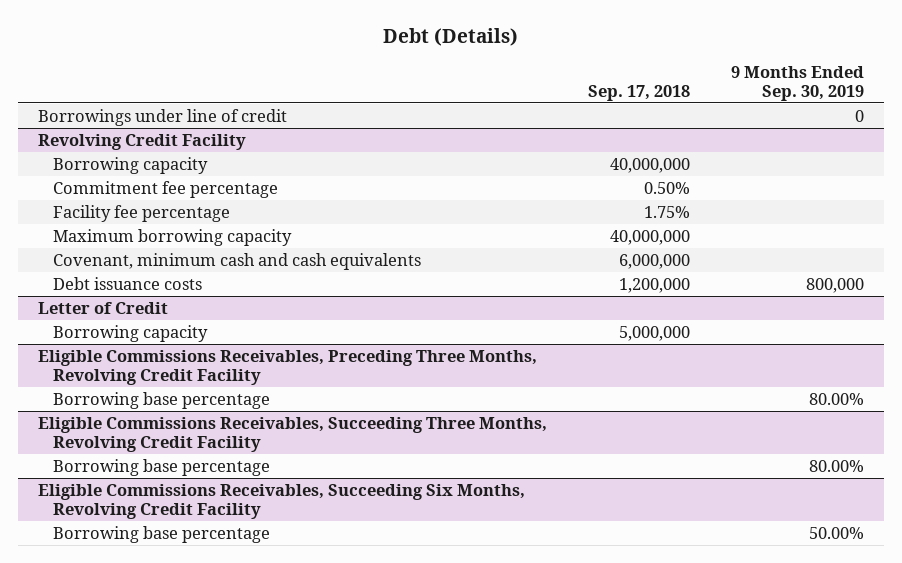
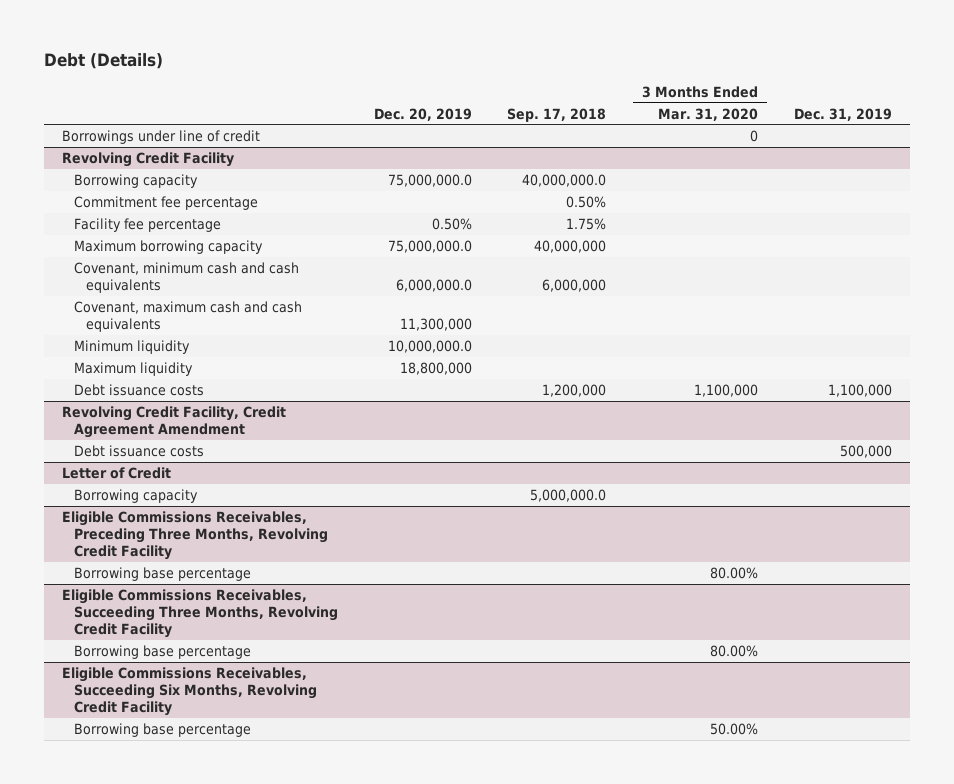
- | Sep. 17, 2018 | 9 Months Ended Sep. 30, 2019
+ | Dec. 20, 2019 | Sep. 17, 2018 | 3 Months Ended Mar. 31, 2020 | Dec. 31, 2019
@ Revolving Credit Facility
- Borrowing capacity | 40,000,000 |
+ Borrowing capacity | 75,000,000.0 | 40,000,000.0 | |
+ Covenant, maximum cash and cash equivalents | 11,300,000 | | |
+ Minimum liquidity | 10,000,000.0 | | |
+ Maximum liquidity | 18,800,000 | | |
+ Revolving Credit Facility, Credit Agreement Amendment
+ Debt issuance costs | | | | 500,000
@ Letter of Credit
- Borrowing capacity | 5,000,000 |
+ Borrowing capacity | | 5,000,000.0 | |

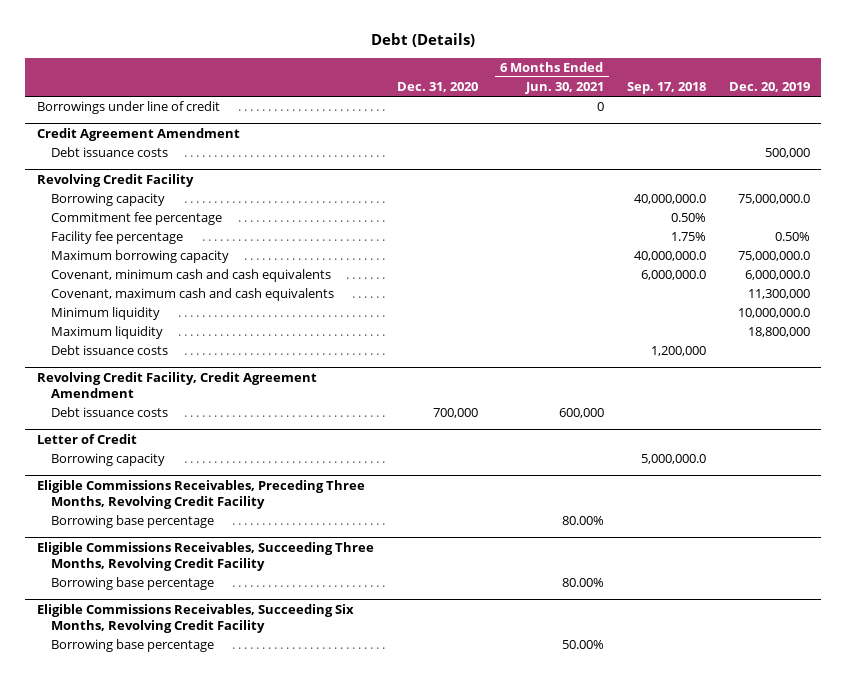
- | Dec. 20, 2019 | Sep. 17, 2018 | 3 Months Ended Mar. 31, 2020 | Dec. 31, 2019
+ | Dec. 31, 2020 | 6 Months Ended Jun. 30, 2021 | Sep. 17, 2018 | Dec. 20, 2019
+ Credit Agreement Amendment
+ Debt issuance costs | | | | 500,000
@ Revolving Credit Facility
- Maximum borrowing capacity | 75,000,000.0 | 40,000,000 | |
- Covenant, minimum cash and cash equivalents | 6,000,000.0 | 6,000,000 | |
+ Maximum borrowing capacity | | | 40,000,000.0 | 75,000,000.0
+ Covenant, minimum cash and cash equivalents | | | 6,000,000.0 | 6,000,000.0

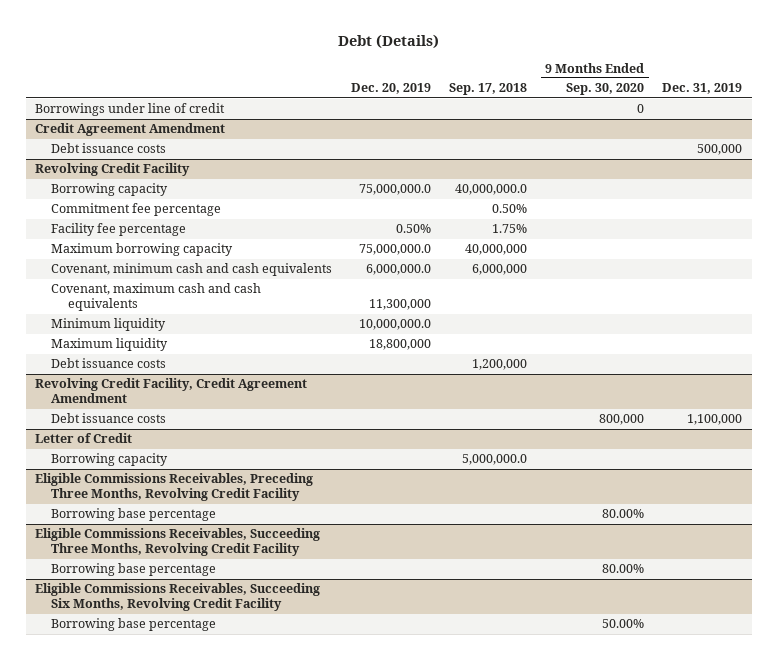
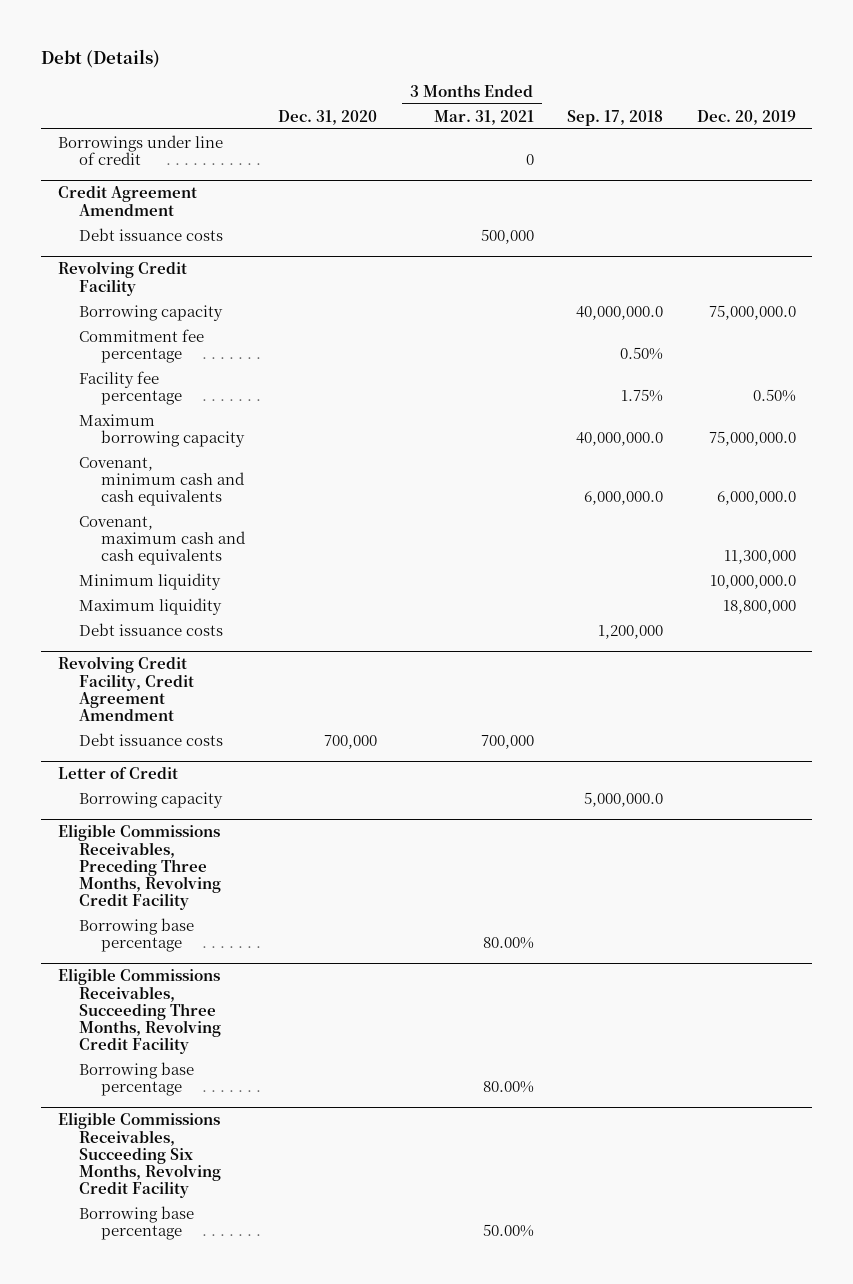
- | Dec. 20, 2019 | Sep. 17, 2018 | 9 Months Ended Sep. 30, 2020 | Dec. 31, 2019
+ | Dec. 31, 2020 | 3 Months Ended Mar. 31, 2021 | Sep. 17, 2018 | Dec. 20, 2019
@ Revolving Credit Facility
- Maximum borrowing capacity | 75,000,000.0 | 40,000,000 | |
- Covenant, minimum cash and cash equivalents | 6,000,000.0 | 6,000,000 | |
+ Maximum borrowing capacity | | | 40,000,000.0 | 75,000,000.0
+ Covenant, minimum cash and cash equivalents | | | 6,000,000.0 | 6,000,000.0

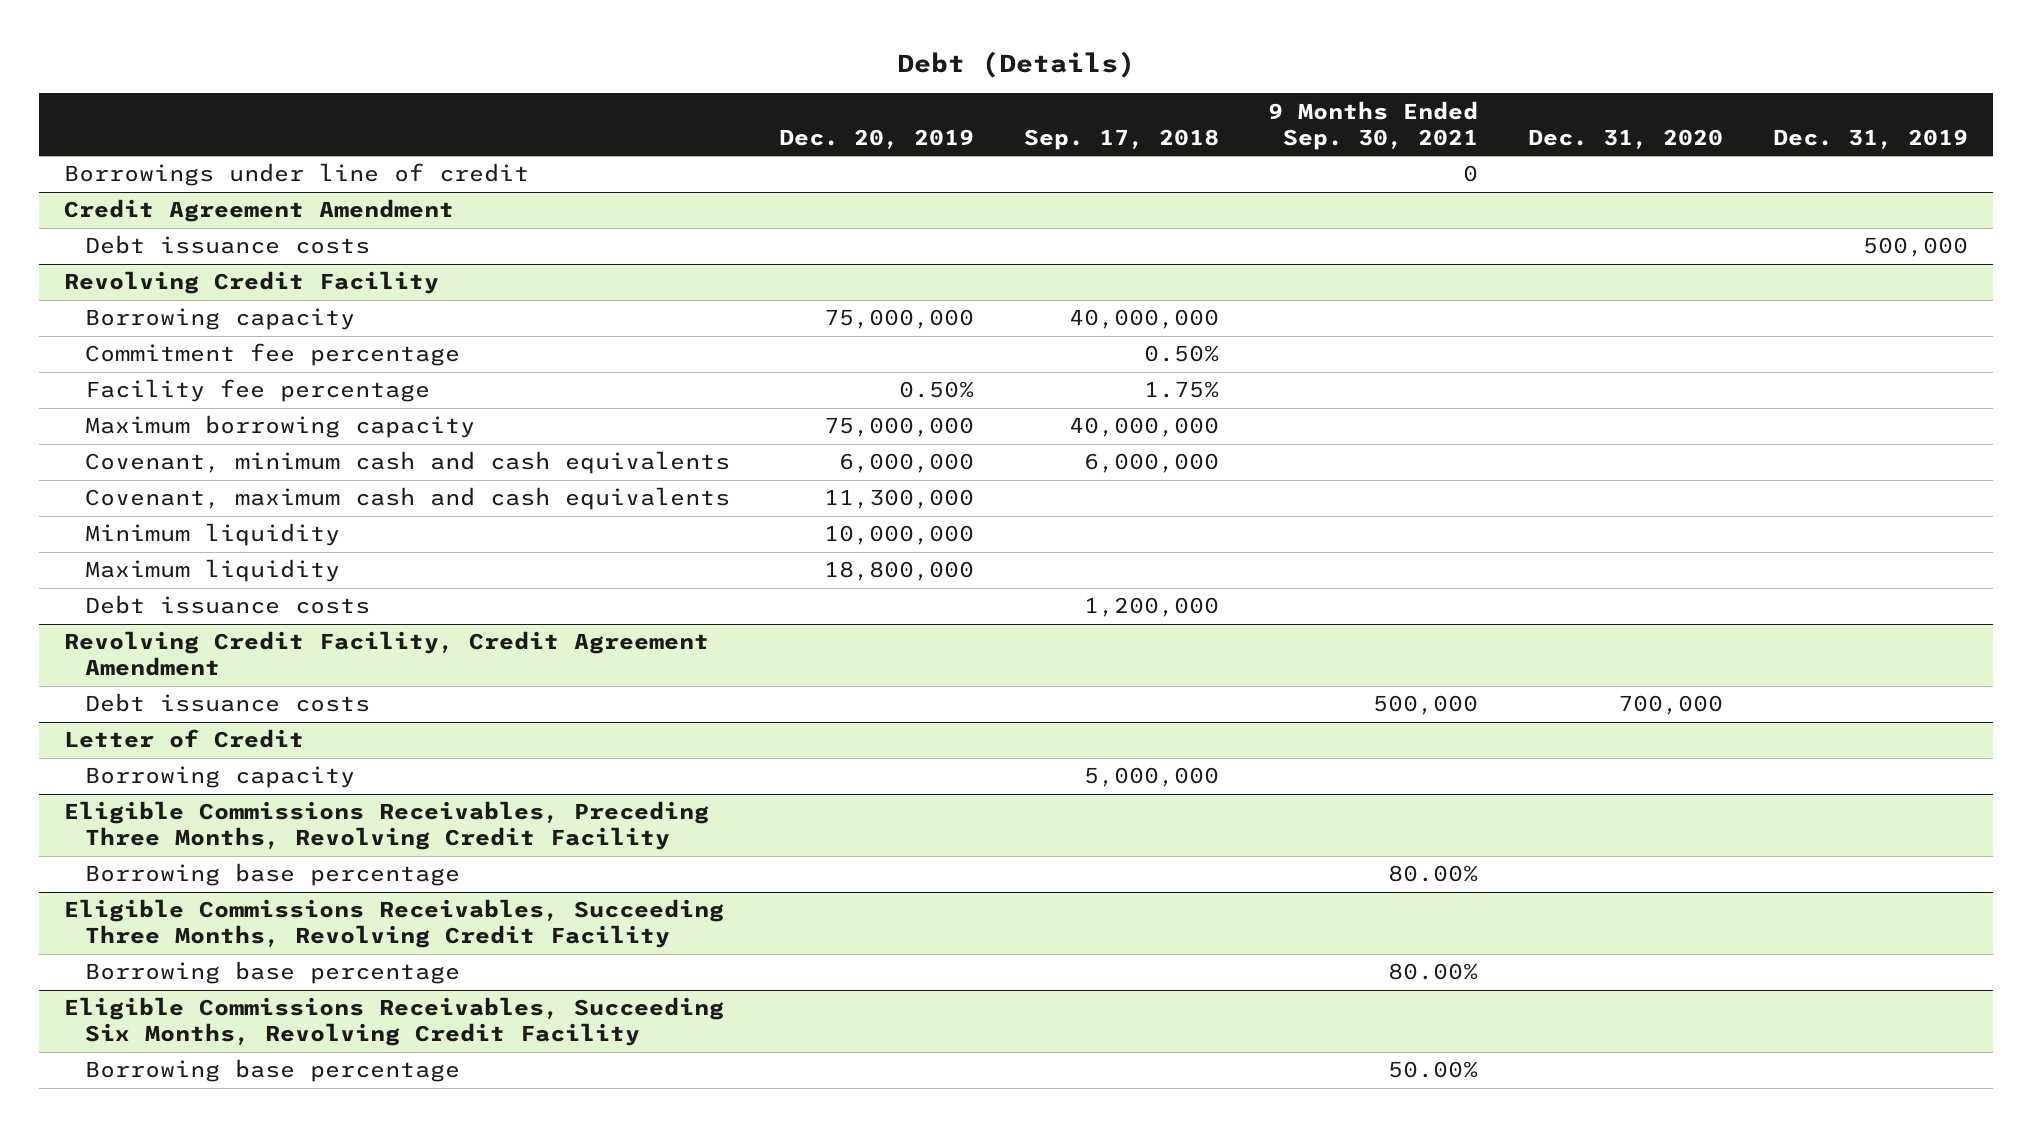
- | Dec. 31, 2020 | 3 Months Ended Mar. 31, 2021 | Sep. 17, 2018 | Dec. 20, 2019
+ | Dec. 20, 2019 | Sep. 17, 2018 | 9 Months Ended Sep. 30, 2021 | Dec. 31, 2020 | Dec. 31, 2019
@ Revolving Credit Facility
- Borrowing capacity | | | 40,000,000.0 | 75,000,000.0
+ Borrowing capacity | 75,000,000 | 40,000,000 | | |
- Maximum borrowing capacity | | | 40,000,000.0 | 75,000,000.0
- Covenant, minimum cash and cash equivalents | | | 6,000,000.0 | 6,000,000.0
+ Maximum borrowing capacity | 75,000,000 | 40,000,000 | | |
+ Covenant, minimum cash and cash equivalents | 6,000,000 | 6,000,000 | | |
- Minimum liquidity | | | | 10,000,000.0
+ Minimum liquidity | 10,000,000 | | | |
@ Letter of Credit
- Borrowing capacity | | | 5,000,000.0 |
+ Borrowing capacity | | 5,000,000 | | |

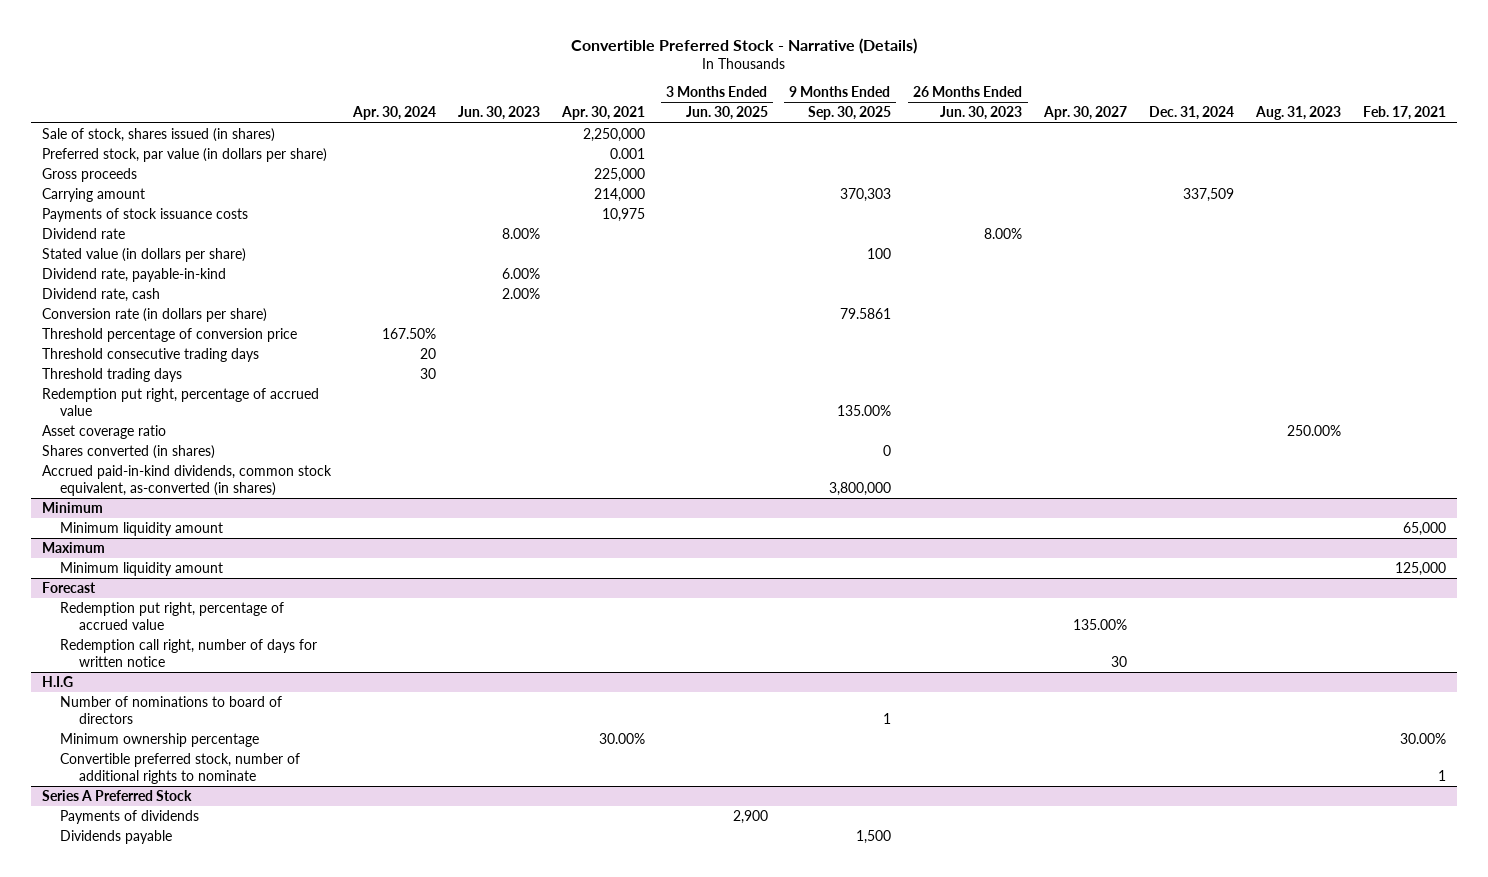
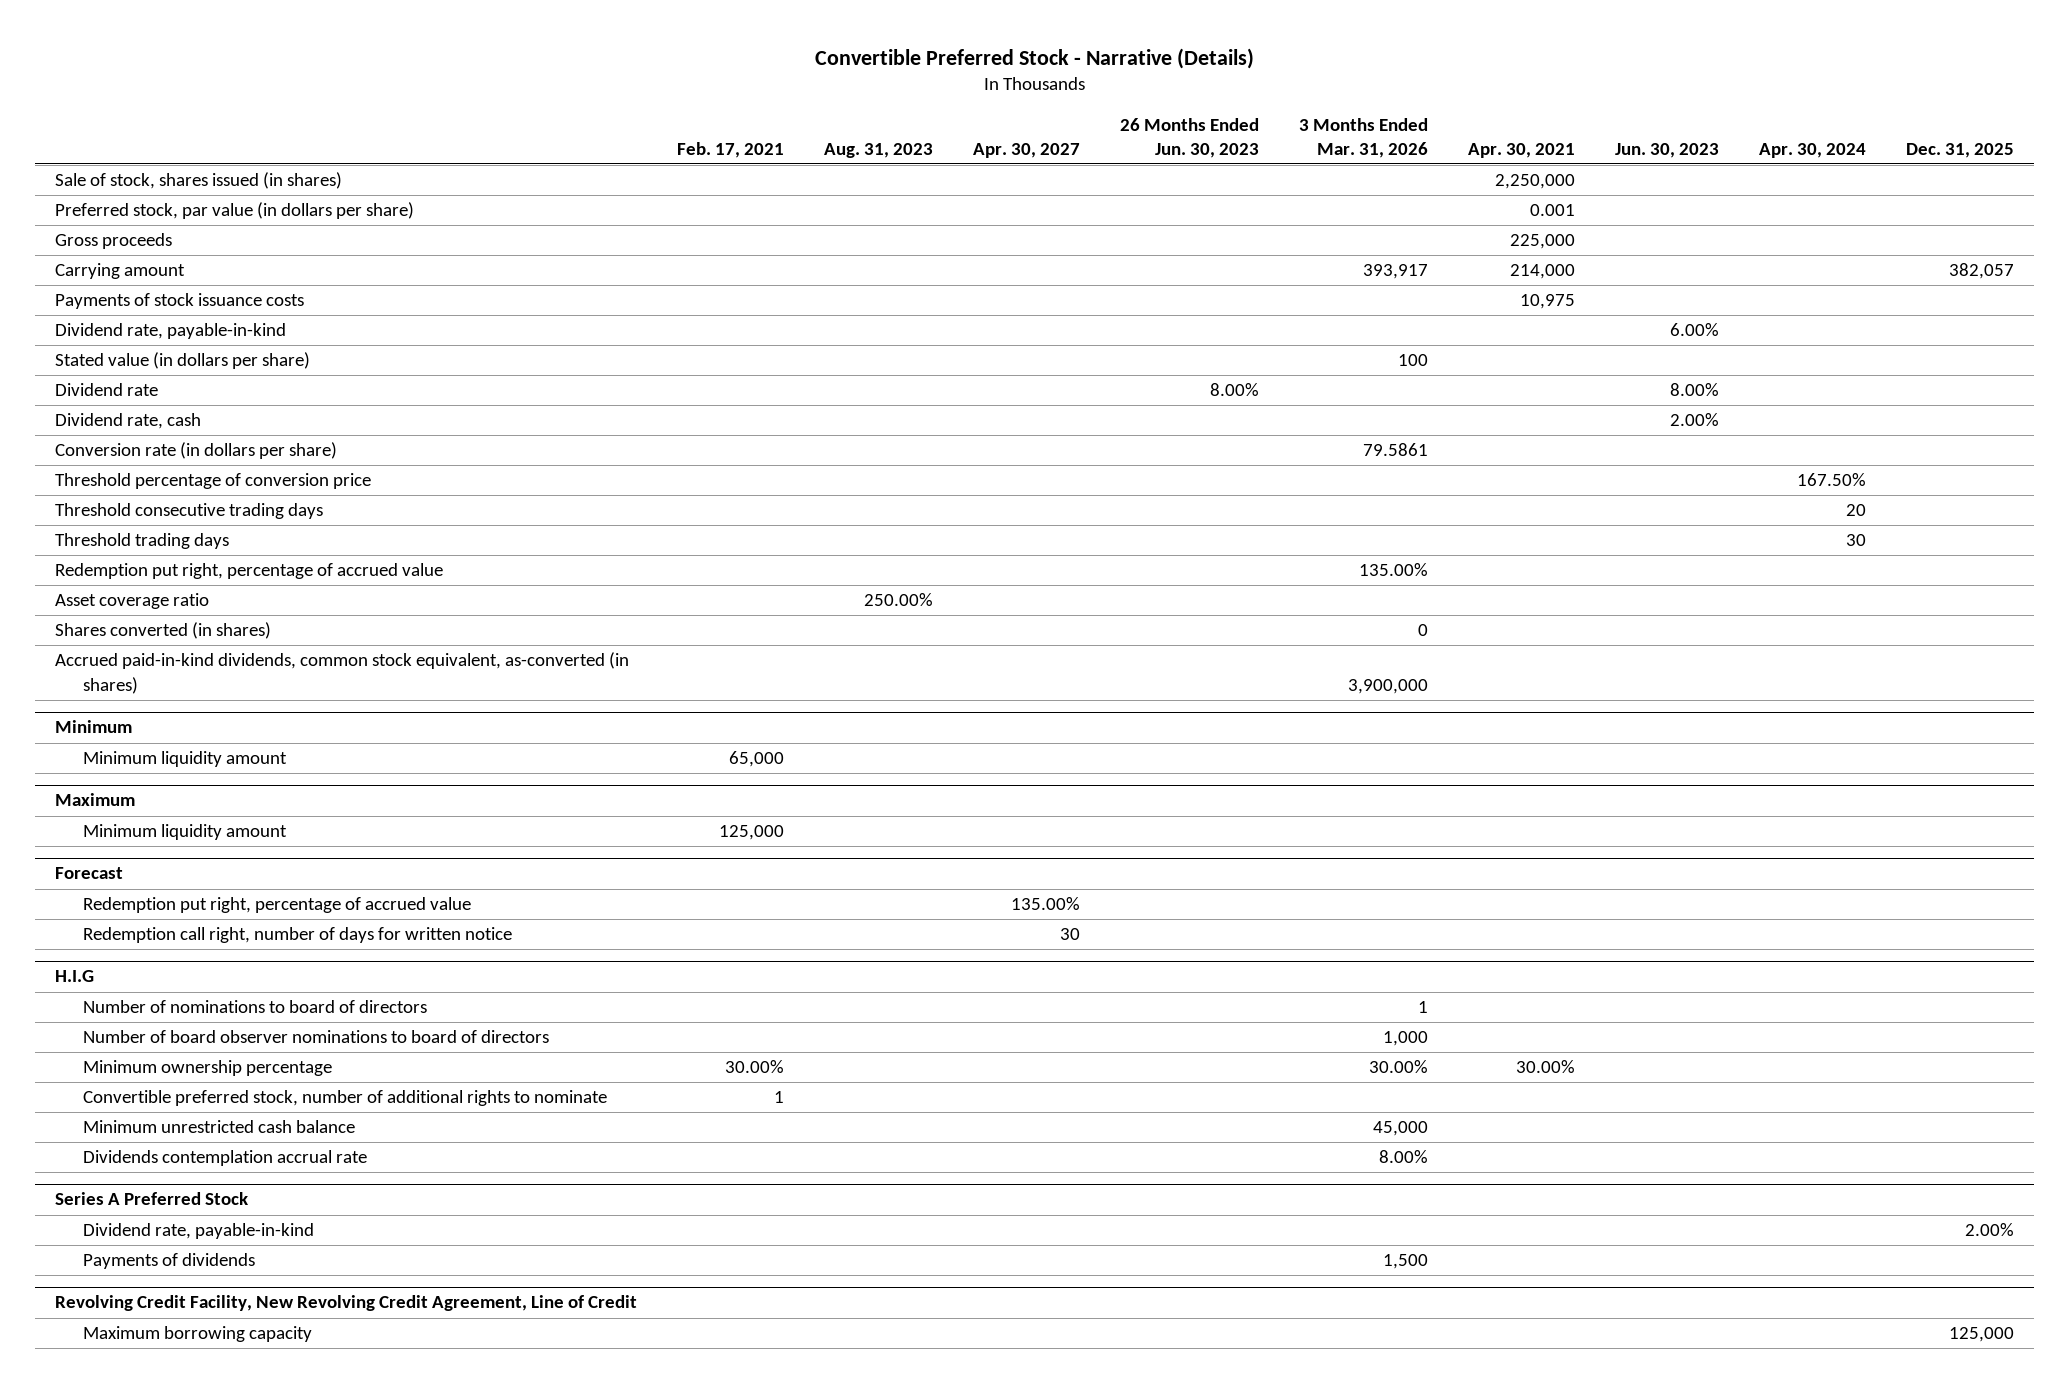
- | Apr. 30, 2024 | Jun. 30, 2023 | Apr. 30, 2021 | 3 Months Ended Jun. 30, 2025 | 9 Months Ended Sep. 30, 2025 | 26 Months Ended Jun. 30, 2023 | Apr. 30, 2027 | Dec. 31, 2024 | Aug. 31, 2023 | Feb. 17, 2021
+ | Feb. 17, 2021 | Aug. 31, 2023 | Apr. 30, 2027 | 26 Months Ended Jun. 30, 2023 | 3 Months Ended Mar. 31, 2026 | Apr. 30, 2021 | Jun. 30, 2023 | Apr. 30, 2024 | Dec. 31, 2025
moved down: Stated value (in dollars per share) | | | | | 100 | | | |
moved down: Dividend rate | | | | 8.00% | | | 8.00% | |
@ H.I.G
+ Number of board observer nominations to board of directors | | | | | 1,000 | | | |
+ Minimum unrestricted cash balance | | | | | 45,000 | | | |
+ Dividends contemplation accrual rate | | | | | 8.00% | | | |
@ Series A Preferred Stock
+ Dividend rate, payable-in-kind | | | | | | | | | 2.00%
- Dividends payable | | | | | 1,500 | | | | |
+ Revolving Credit Facility, New Revolving Credit Agreement, Line of Credit
+ Maximum borrowing capacity | | | | | | | | | 125,000

